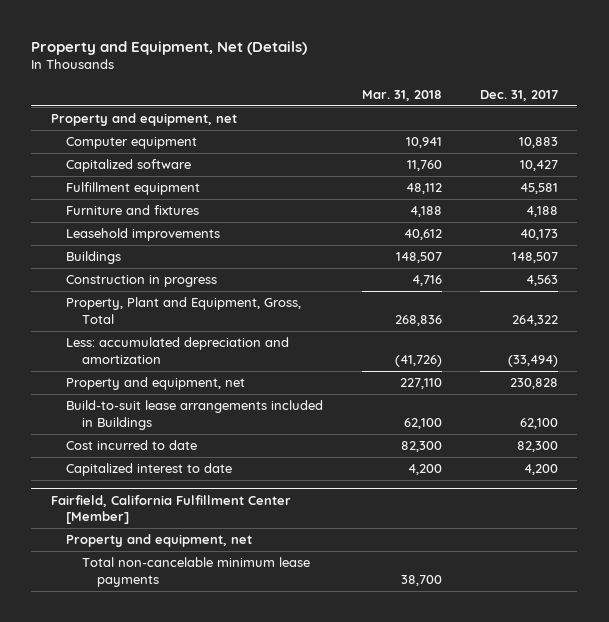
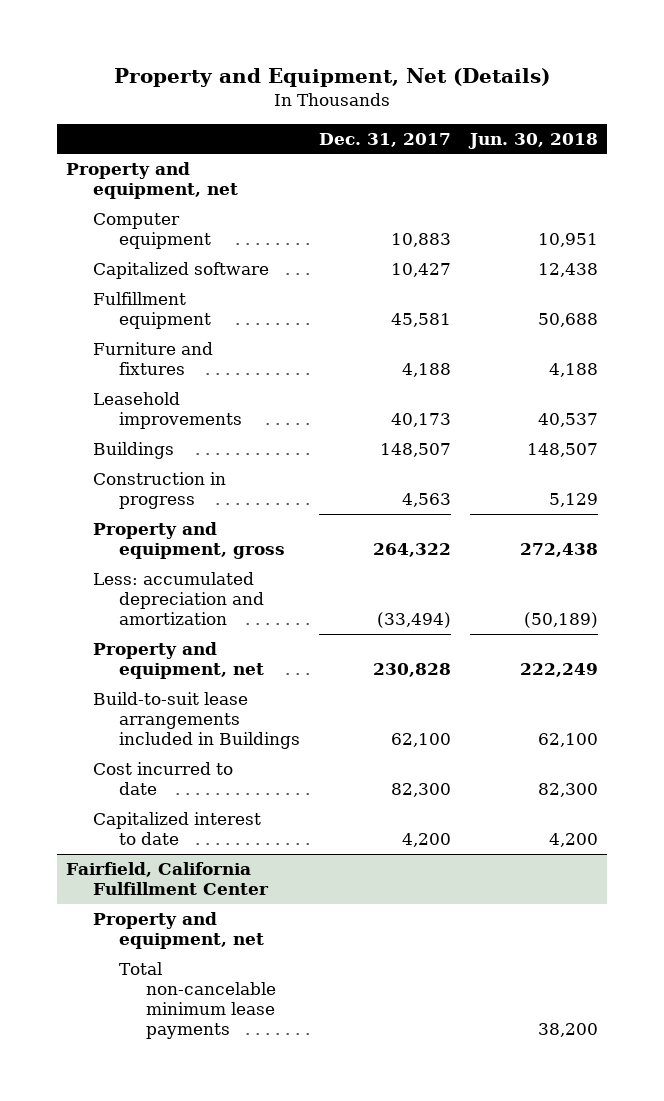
- | Mar. 31, 2018 | Dec. 31, 2017
+ | Dec. 31, 2017 | Jun. 30, 2018
- Property, Plant and Equipment, Gross, Total | 268,836 | 264,322
+ Property and equipment, gross | 264,322 | 272,438
- Fairfield, California Fulfillment Center [Member]
+ Fairfield, California Fulfillment Center

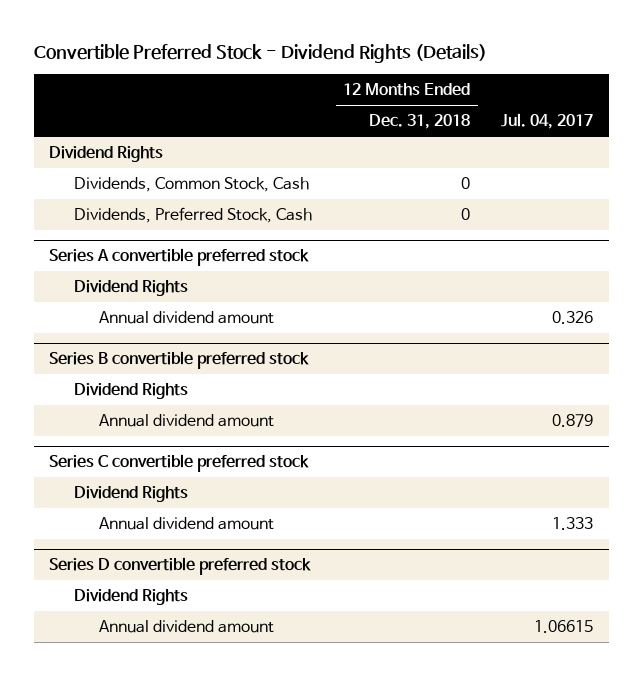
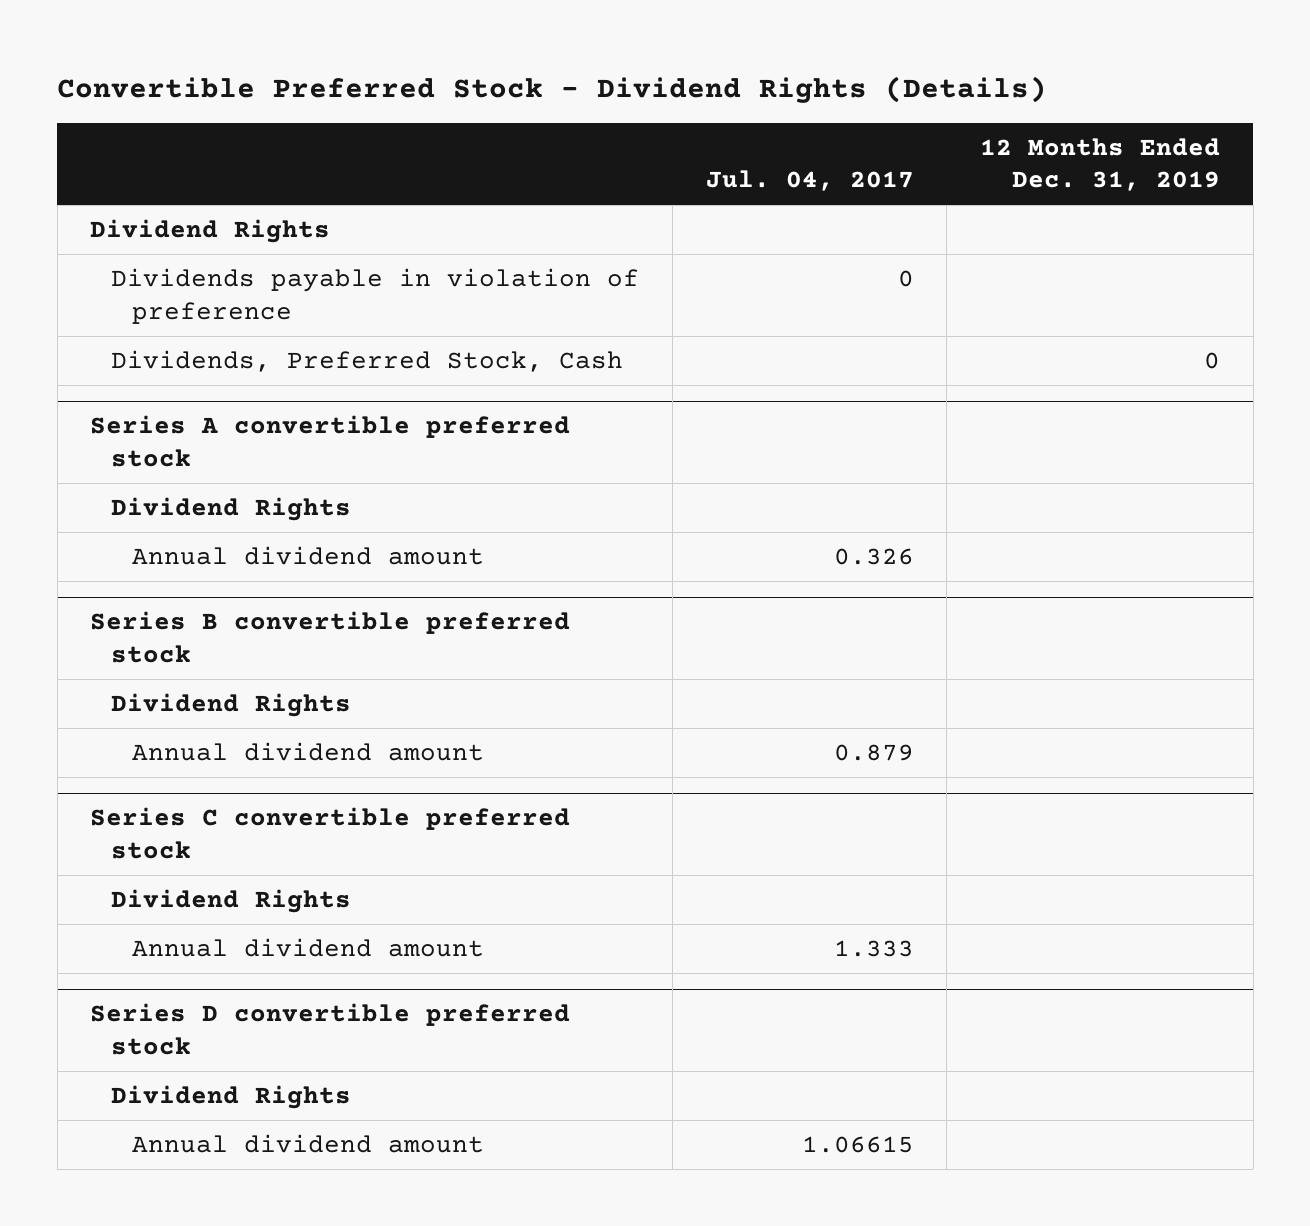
- | 12 Months Ended Dec. 31, 2018 | Jul. 04, 2017
+ | Jul. 04, 2017 | 12 Months Ended Dec. 31, 2019
- Dividends, Common Stock, Cash | 0 |
+ Dividends payable in violation of preference | 0 |

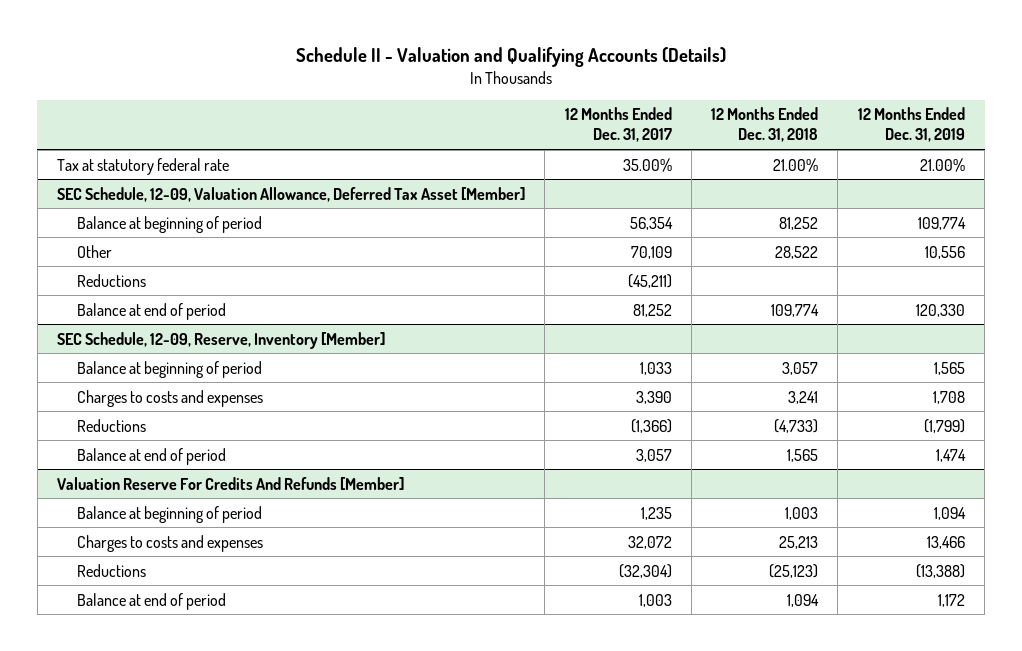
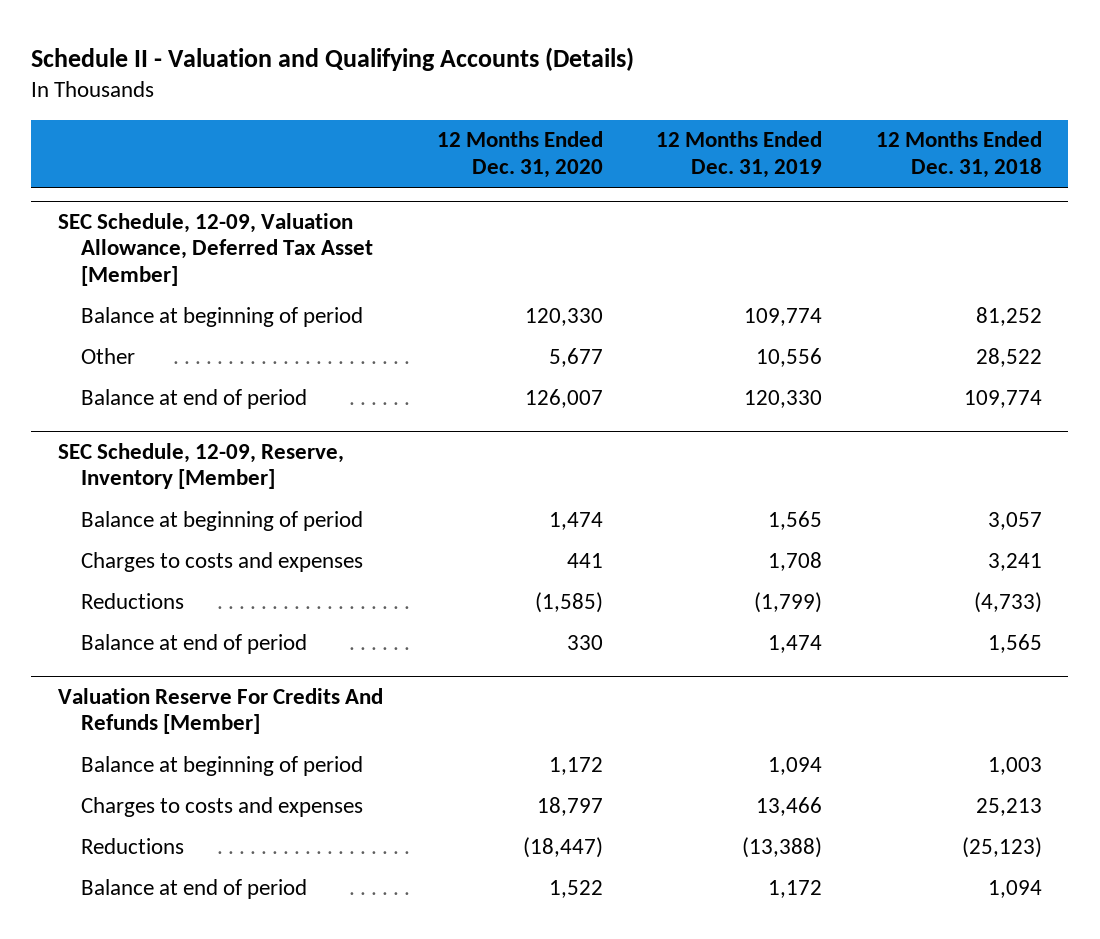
- | 12 Months Ended Dec. 31, 2017 | 12 Months Ended Dec. 31, 2018 | 12 Months Ended Dec. 31, 2019
+ | 12 Months Ended Dec. 31, 2020 | 12 Months Ended Dec. 31, 2019 | 12 Months Ended Dec. 31, 2018
- Tax at statutory federal rate | 35.00% | 21.00% | 21.00%
@ SEC Schedule, 12-09, Valuation Allowance, Deferred Tax Asset [Member]
- Reductions | (45,211) | |

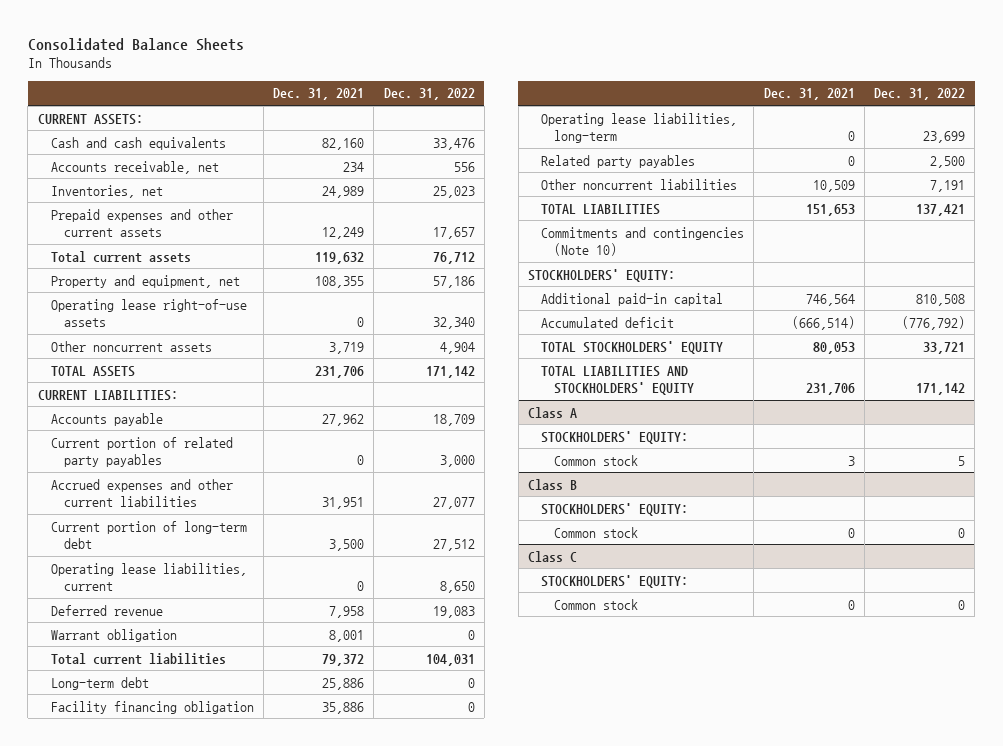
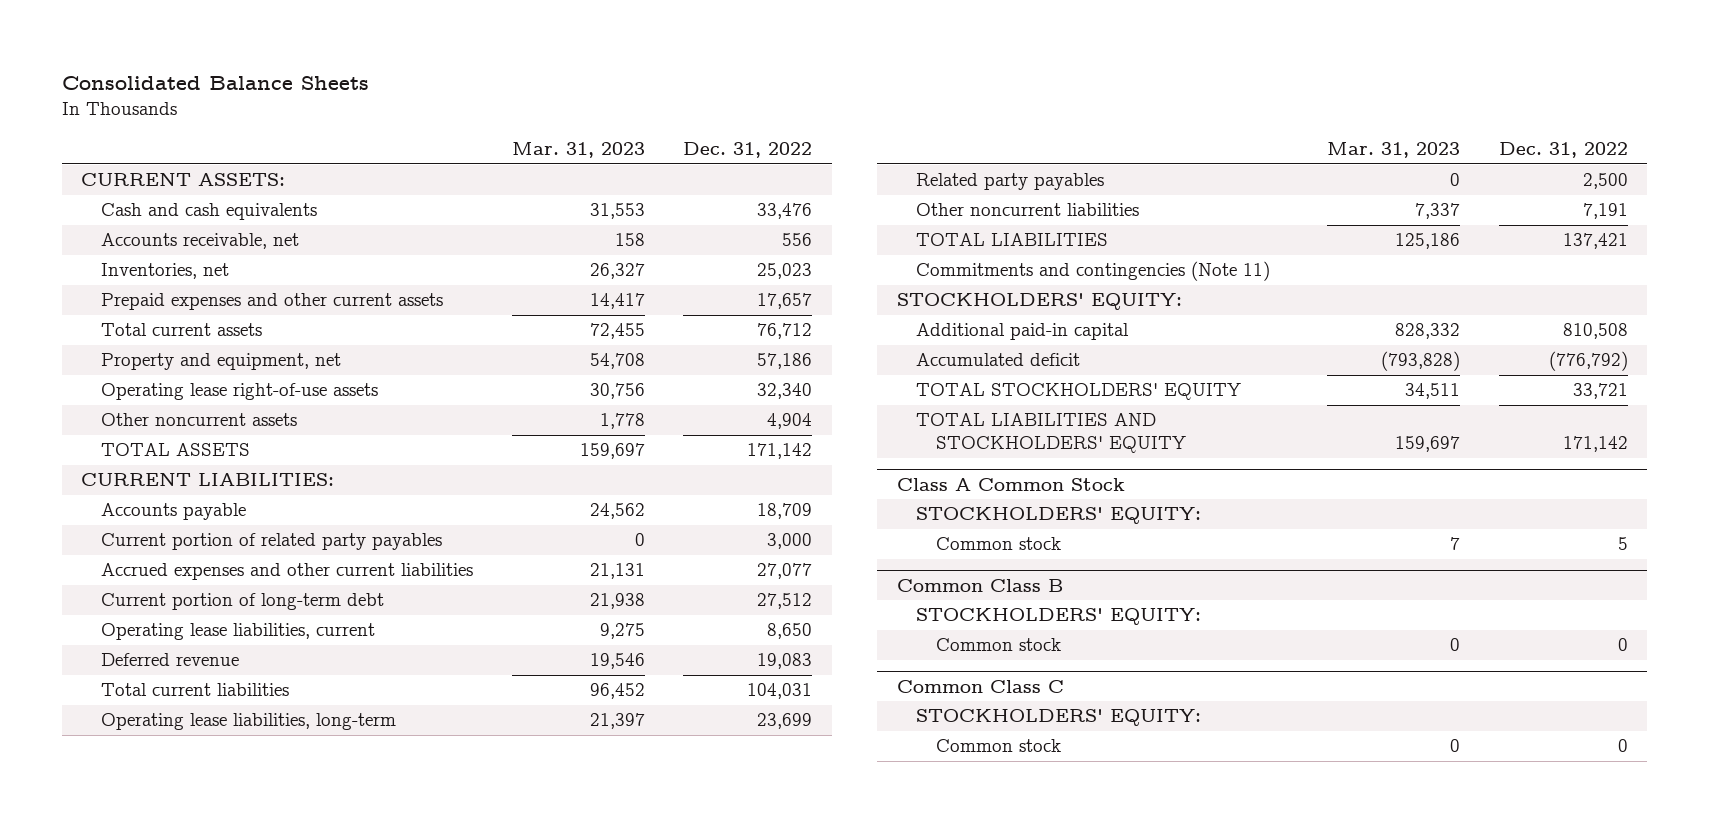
- | Dec. 31, 2021 | Dec. 31, 2022
+ | Mar. 31, 2023 | Dec. 31, 2022
- Warrant obligation | 8,001 | 0
- Long-term debt | 25,886 | 0
- Facility financing obligation | 35,886 | 0
- Commitments and contingencies (Note 10)
+ Commitments and contingencies (Note 11)
- Class A
+ Class A Common Stock
- Class B
+ Common Class B
- Class C
+ Common Class C

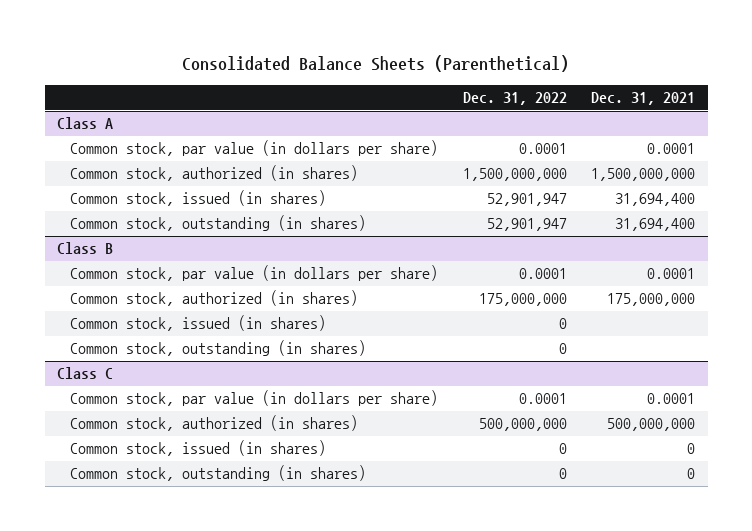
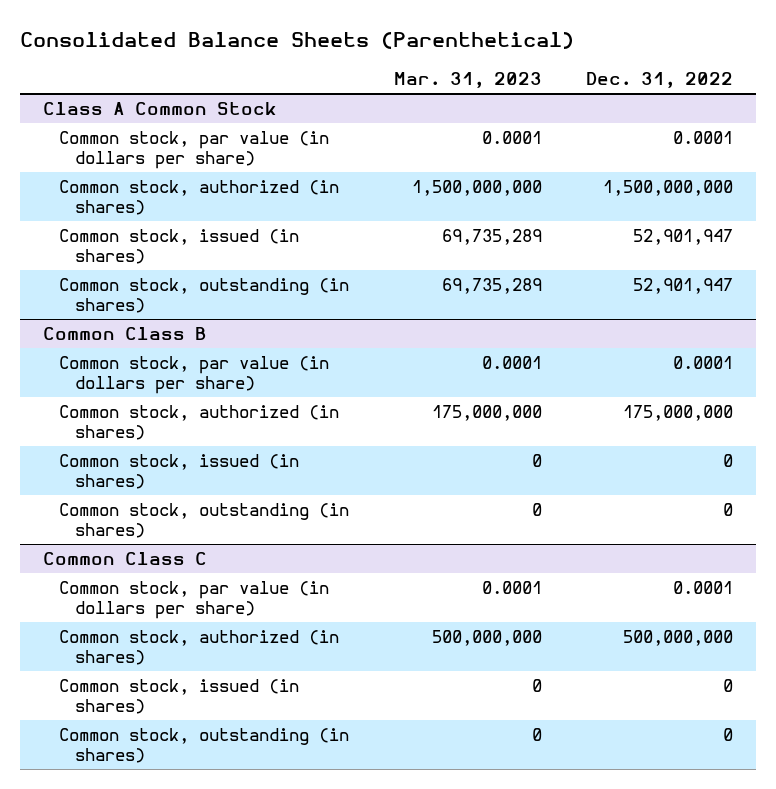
- | Dec. 31, 2022 | Dec. 31, 2021
+ | Mar. 31, 2023 | Dec. 31, 2022
- Class A
+ Class A Common Stock
- Class B
+ Common Class B
- Class C
+ Common Class C

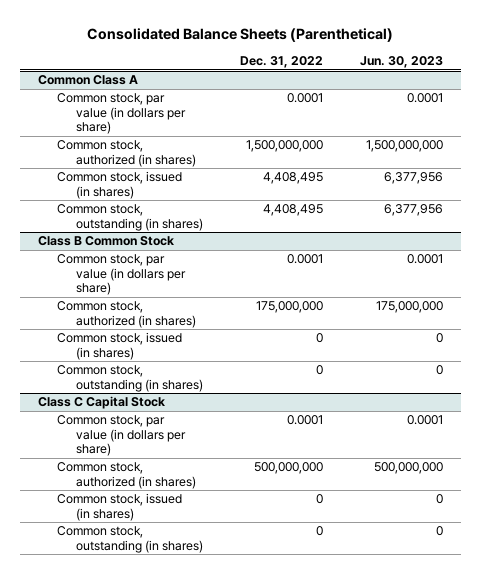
- | Mar. 31, 2023 | Dec. 31, 2022
+ | Dec. 31, 2022 | Jun. 30, 2023
- Class A Common Stock
+ Common Class A
- Common stock, issued (in shares) | 69,735,289 | 52,901,947
- Common stock, outstanding (in shares) | 69,735,289 | 52,901,947
- Common Class B
+ Common stock, issued (in shares) | 4,408,495 | 6,377,956
+ Common stock, outstanding (in shares) | 4,408,495 | 6,377,956
+ Class B Common Stock
- Common Class C
+ Class C Capital Stock

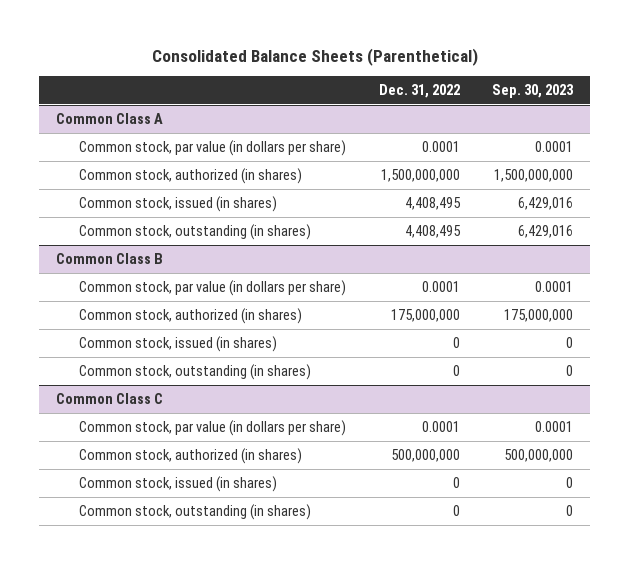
- | Dec. 31, 2022 | Jun. 30, 2023
+ | Dec. 31, 2022 | Sep. 30, 2023
- Class B Common Stock
+ Common Class B
- Class C Capital Stock
+ Common Class C

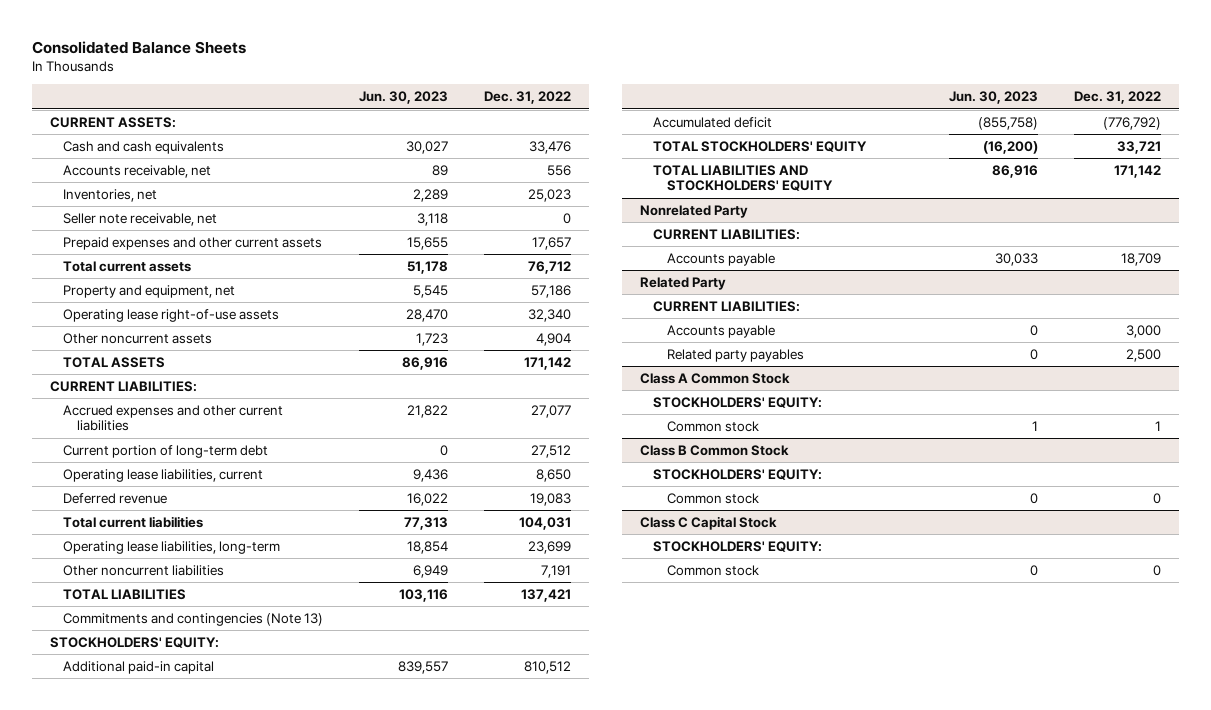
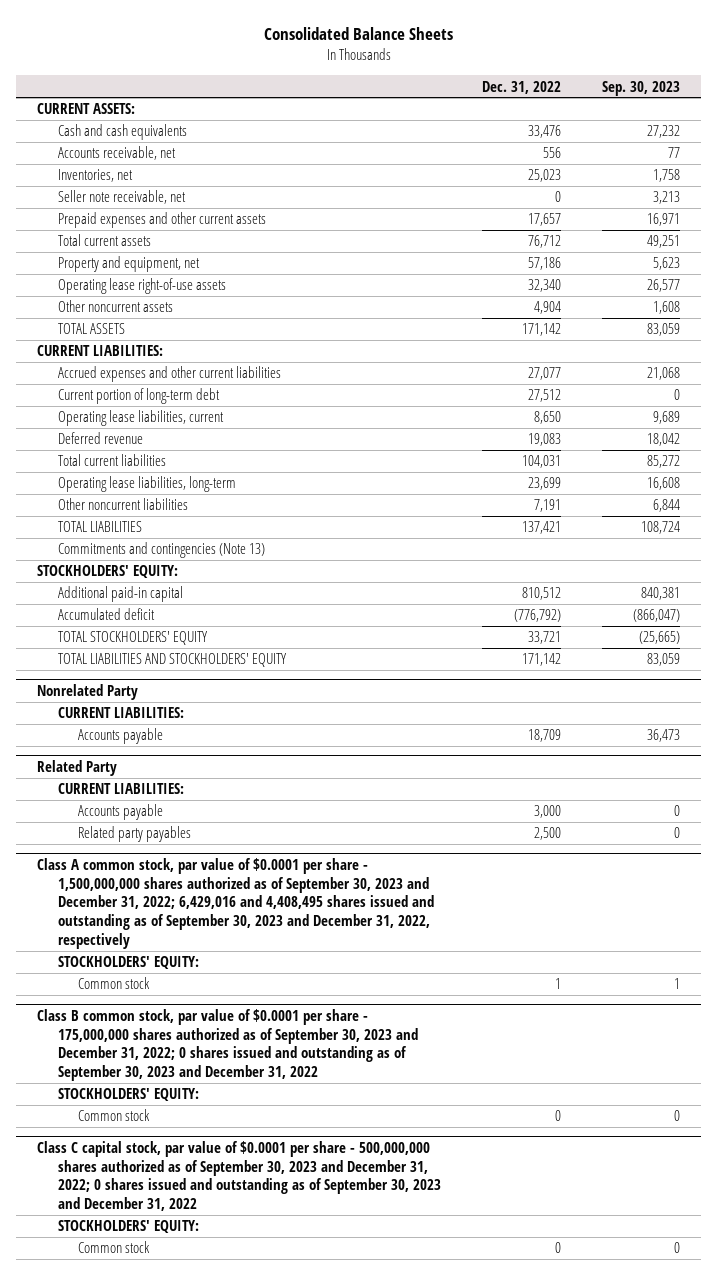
- | Jun. 30, 2023 | Dec. 31, 2022
+ | Dec. 31, 2022 | Sep. 30, 2023
- Class A Common Stock
+ Class A common stock, par value of $0.0001 per share - 1,500,000,000 shares authorized as of September 30, 2023 and December 31, 2022; 6,429,016 and 4,408,495 shares issued and outstanding as of September 30, 2023 and December 31, 2022, respectively
- Class B Common Stock
+ Class B common stock, par value of $0.0001 per share - 175,000,000 shares authorized as of September 30, 2023 and December 31, 2022; 0 shares issued and outstanding as of September 30, 2023 and December 31, 2022
- Class C Capital Stock
+ Class C capital stock, par value of $0.0001 per share - 500,000,000 shares authorized as of September 30, 2023 and December 31, 2022; 0 shares issued and outstanding as of September 30, 2023 and December 31, 2022

